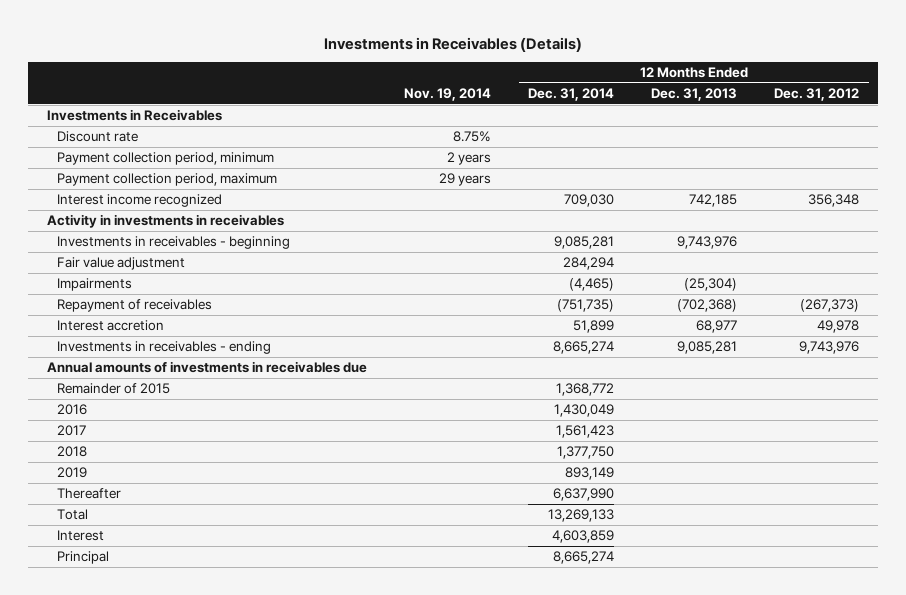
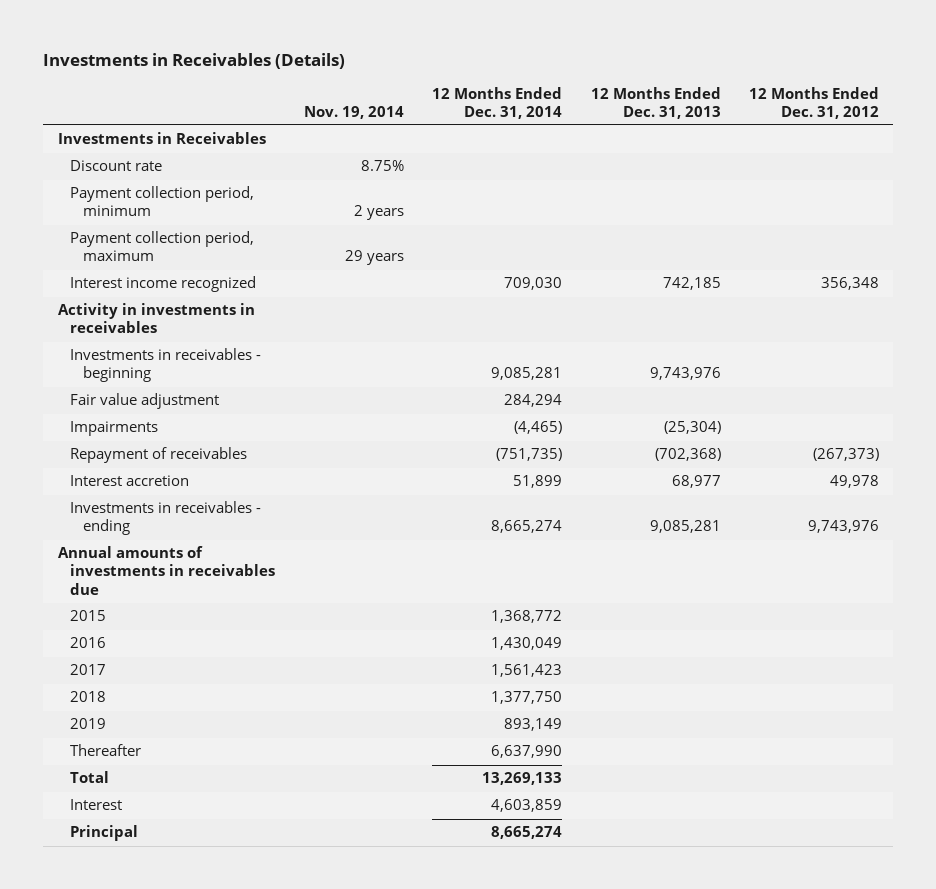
- Remainder of 2015 | | 1,368,772 | |
+ 2015 | | 1,368,772 | |

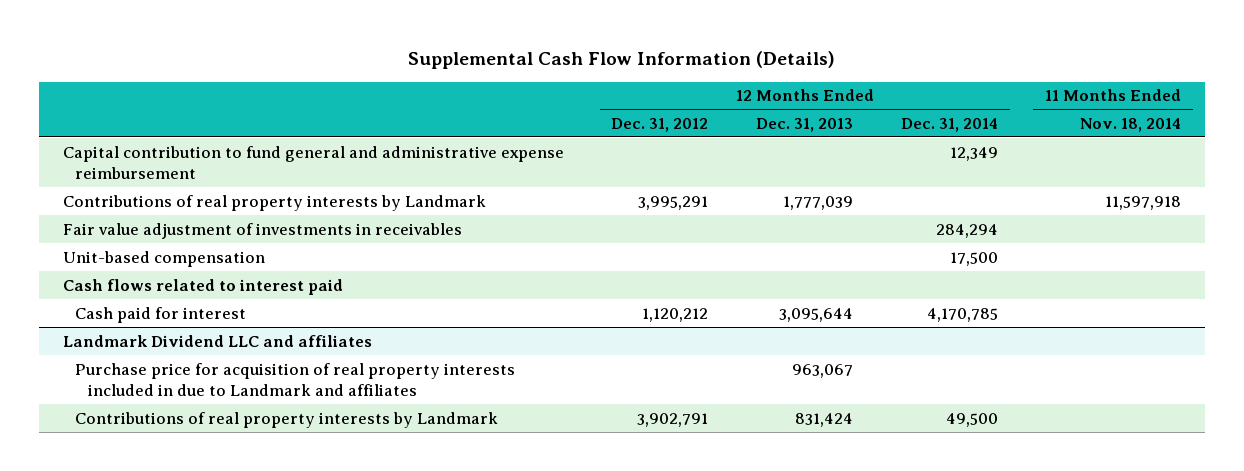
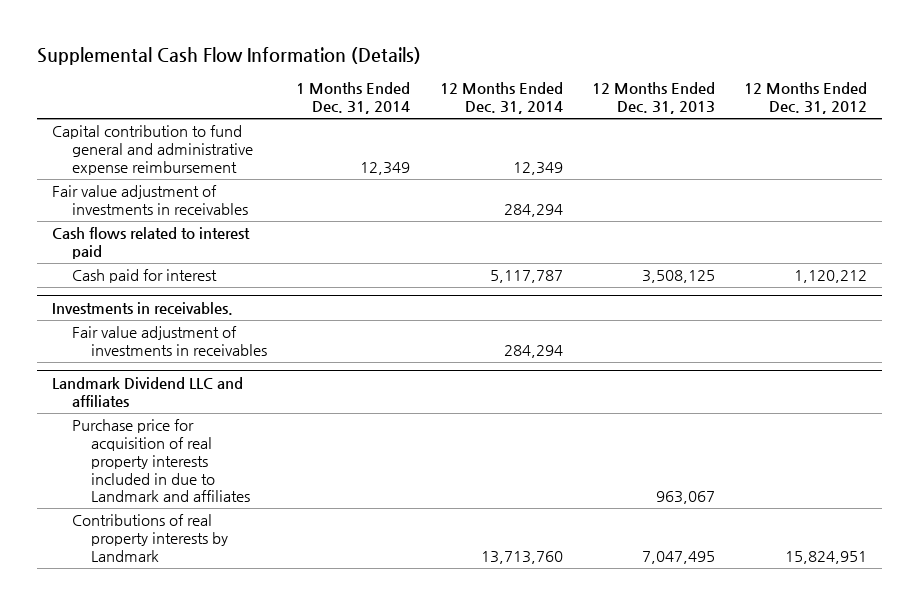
- | 12 Months Ended Dec. 31, 2012 | 12 Months Ended Dec. 31, 2013 | 12 Months Ended Dec. 31, 2014 | 11 Months Ended Nov. 18, 2014
+ | 1 Months Ended Dec. 31, 2014 | 12 Months Ended Dec. 31, 2014 | 12 Months Ended Dec. 31, 2013 | 12 Months Ended Dec. 31, 2012
- Contributions of real property interests by Landmark | 3,995,291 | 1,777,039 | | 11,597,918
- Unit-based compensation | | | 17,500 |
- Cash paid for interest | 1,120,212 | 3,095,644 | 4,170,785 |
+ Cash paid for interest | | 5,117,787 | 3,508,125 | 1,120,212
+ Investments in receivables.
+ Fair value adjustment of investments in receivables | | 284,294 | |
@ Landmark Dividend LLC and affiliates
- Contributions of real property interests by Landmark | 3,902,791 | 831,424 | 49,500 |
+ Contributions of real property interests by Landmark | | 13,713,760 | 7,047,495 | 15,824,951

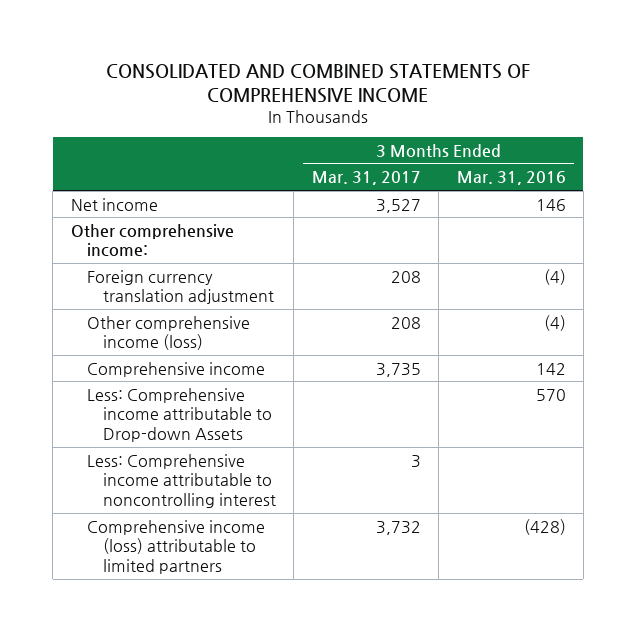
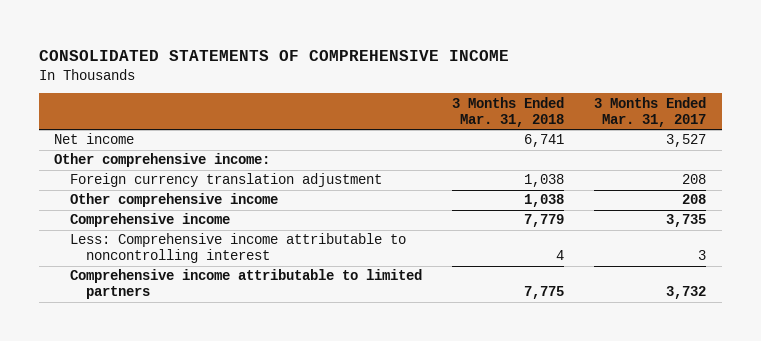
- CONSOLIDATED AND COMBINED STATEMENTS OF COMPREHENSIVE INCOME
+ CONSOLIDATED STATEMENTS OF COMPREHENSIVE INCOME
- | 3 Months Ended Mar. 31, 2017 | 3 Months Ended Mar. 31, 2016
+ | 3 Months Ended Mar. 31, 2018 | 3 Months Ended Mar. 31, 2017
- Other comprehensive income (loss) | 208 | (4)
+ Other comprehensive income | 1,038 | 208
- Less: Comprehensive income attributable to Drop-down Assets | | 570
- Comprehensive income (loss) attributable to limited partners | 3,732 | (428)
+ Comprehensive income attributable to limited partners | 7,775 | 3,732

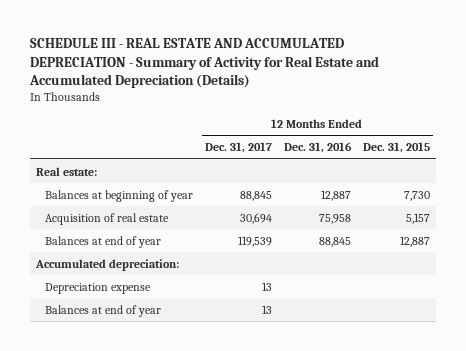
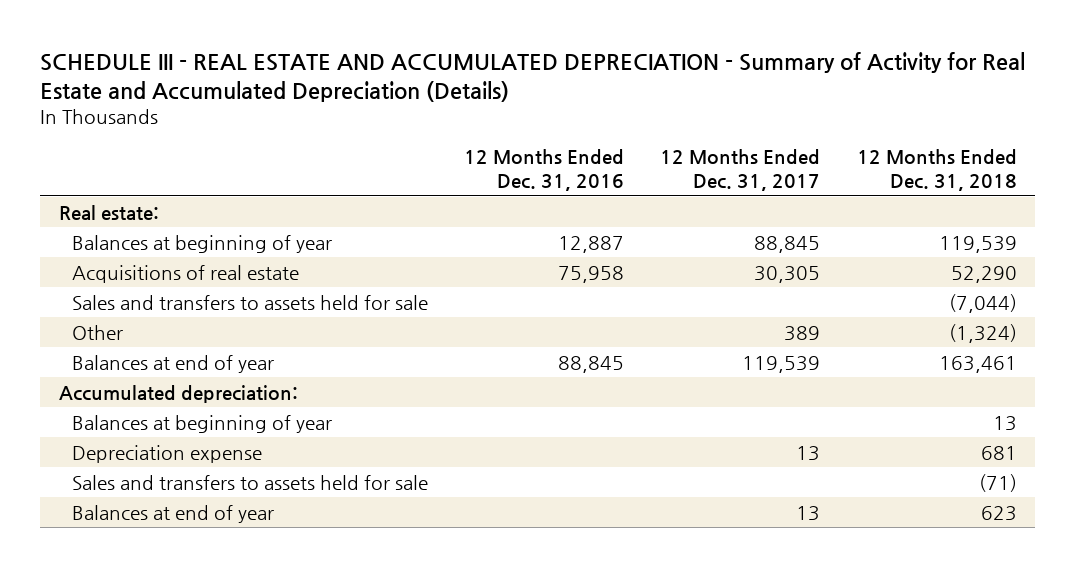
- | 12 Months Ended Dec. 31, 2017 | 12 Months Ended Dec. 31, 2016 | 12 Months Ended Dec. 31, 2015
+ | 12 Months Ended Dec. 31, 2016 | 12 Months Ended Dec. 31, 2017 | 12 Months Ended Dec. 31, 2018
- Acquisition of real estate | 30,694 | 75,958 | 5,157
+ Acquisitions of real estate | 75,958 | 30,305 | 52,290
+ Sales and transfers to assets held for sale | | | (7,044)
+ Other | | 389 | (1,324)
+ Balances at beginning of year | | | 13
+ Sales and transfers to assets held for sale | | | (71)

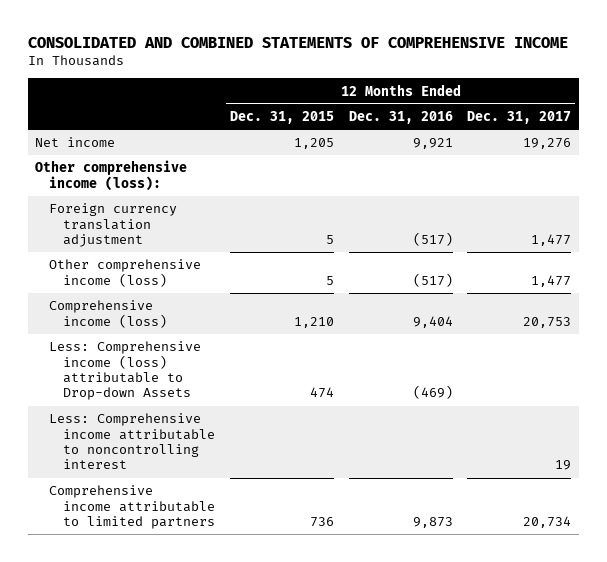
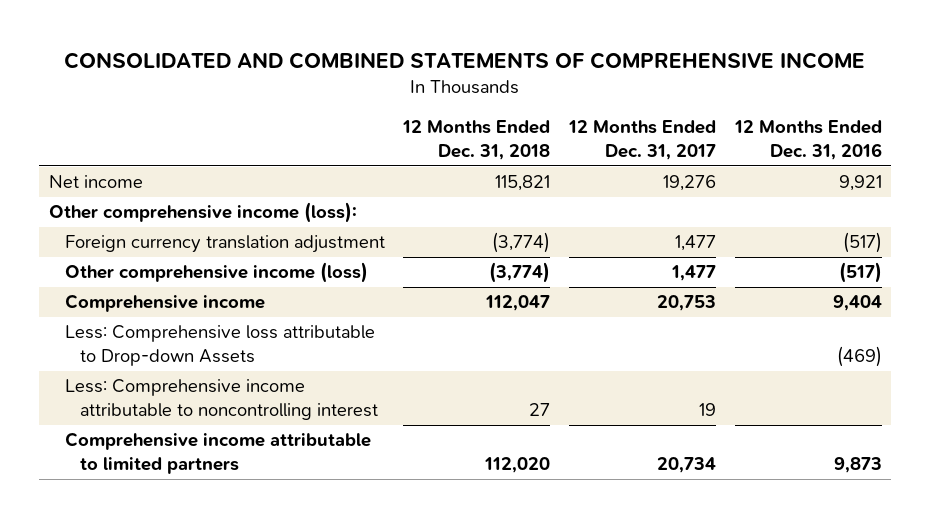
- | 12 Months Ended Dec. 31, 2015 | 12 Months Ended Dec. 31, 2016 | 12 Months Ended Dec. 31, 2017
+ | 12 Months Ended Dec. 31, 2018 | 12 Months Ended Dec. 31, 2017 | 12 Months Ended Dec. 31, 2016
- Comprehensive income (loss) | 1,210 | 9,404 | 20,753
- Less: Comprehensive income (loss) attributable to Drop-down Assets | 474 | (469) |
+ Comprehensive income | 112,047 | 20,753 | 9,404
+ Less: Comprehensive loss attributable to Drop-down Assets | | | (469)

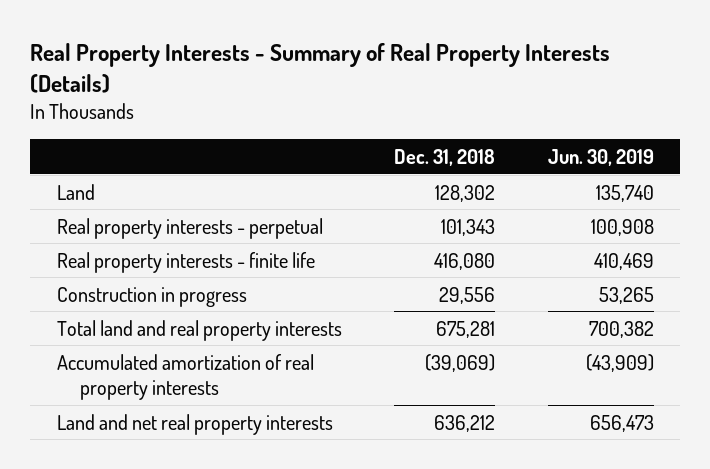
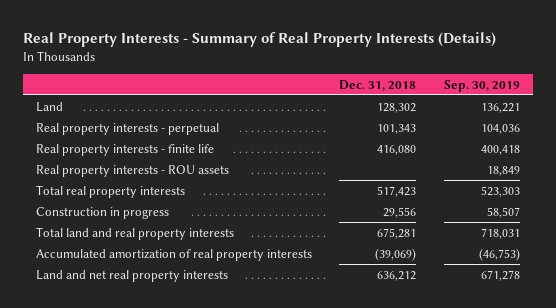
- | Dec. 31, 2018 | Jun. 30, 2019
+ | Dec. 31, 2018 | Sep. 30, 2019
+ Real property interests - ROU assets | | 18,849
+ Total real property interests | 517,423 | 523,303

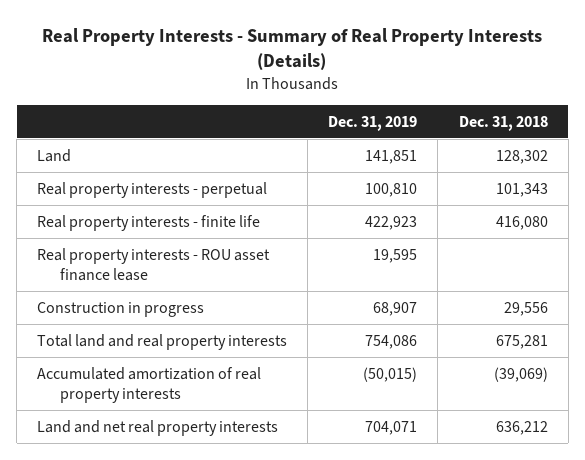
- | Dec. 31, 2018 | Sep. 30, 2019
+ | Dec. 31, 2019 | Dec. 31, 2018
- Real property interests - ROU assets | | 18,849
- Total real property interests | 517,423 | 523,303
+ Real property interests - ROU asset finance lease | 19,595 |

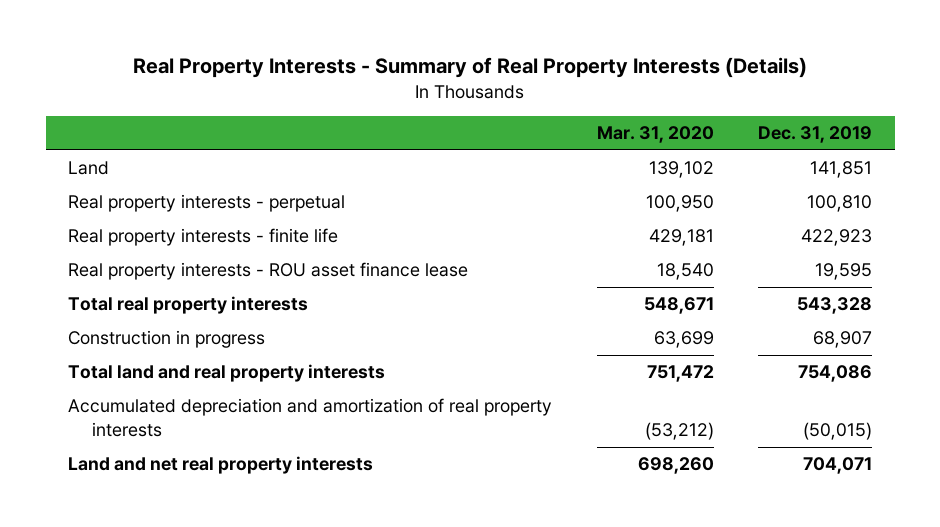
- | Dec. 31, 2019 | Dec. 31, 2018
+ | Mar. 31, 2020 | Dec. 31, 2019
+ Total real property interests | 548,671 | 543,328
- Accumulated amortization of real property interests | (50,015) | (39,069)
+ Accumulated depreciation and amortization of real property interests | (53,212) | (50,015)

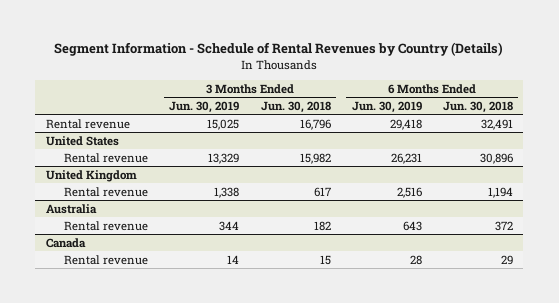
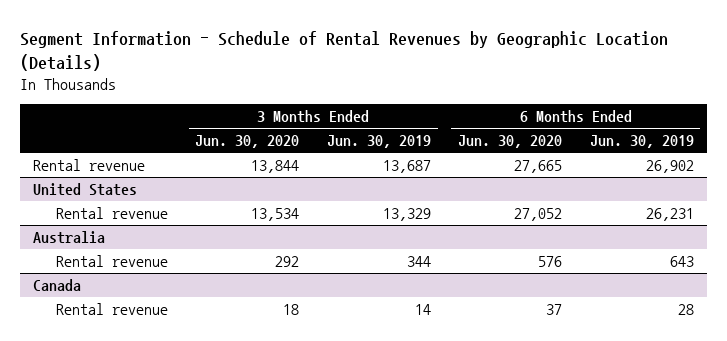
- Segment Information - Schedule of Rental Revenues by Country (Details)
+ Segment Information - Schedule of Rental Revenues by Geographic Location (Details)
- | 3 Months Ended Jun. 30, 2019 | 3 Months Ended Jun. 30, 2018 | 6 Months Ended Jun. 30, 2019 | 6 Months Ended Jun. 30, 2018
+ | 3 Months Ended Jun. 30, 2020 | 3 Months Ended Jun. 30, 2019 | 6 Months Ended Jun. 30, 2020 | 6 Months Ended Jun. 30, 2019
- Rental revenue | 15,025 | 16,796 | 29,418 | 32,491
+ Rental revenue | 13,844 | 13,687 | 27,665 | 26,902
- United Kingdom
- Rental revenue | 1,338 | 617 | 2,516 | 1,194

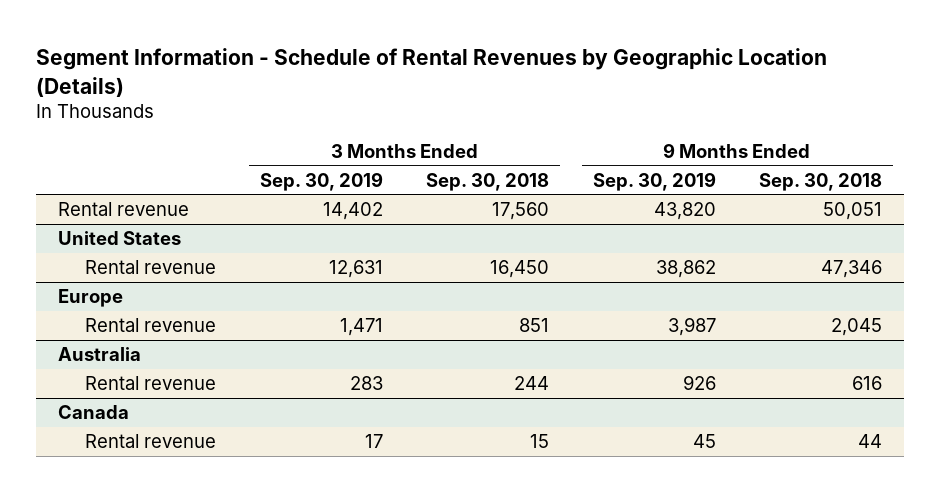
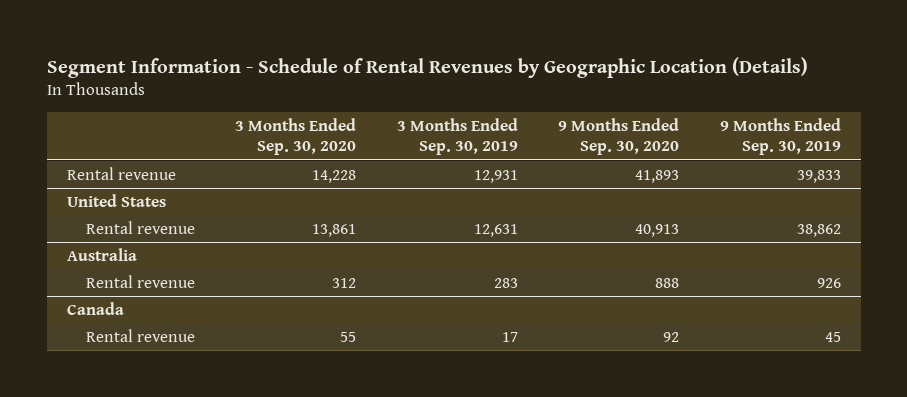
- | 3 Months Ended Sep. 30, 2019 | 3 Months Ended Sep. 30, 2018 | 9 Months Ended Sep. 30, 2019 | 9 Months Ended Sep. 30, 2018
+ | 3 Months Ended Sep. 30, 2020 | 3 Months Ended Sep. 30, 2019 | 9 Months Ended Sep. 30, 2020 | 9 Months Ended Sep. 30, 2019
- Rental revenue | 14,402 | 17,560 | 43,820 | 50,051
+ Rental revenue | 14,228 | 12,931 | 41,893 | 39,833
- Europe
- Rental revenue | 1,471 | 851 | 3,987 | 2,045

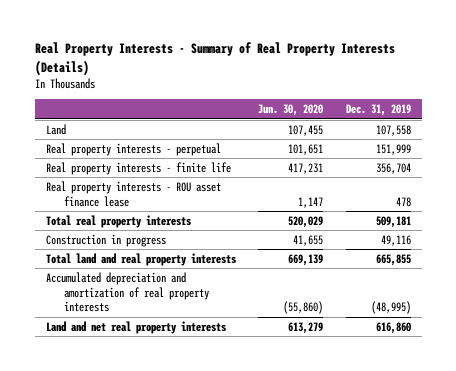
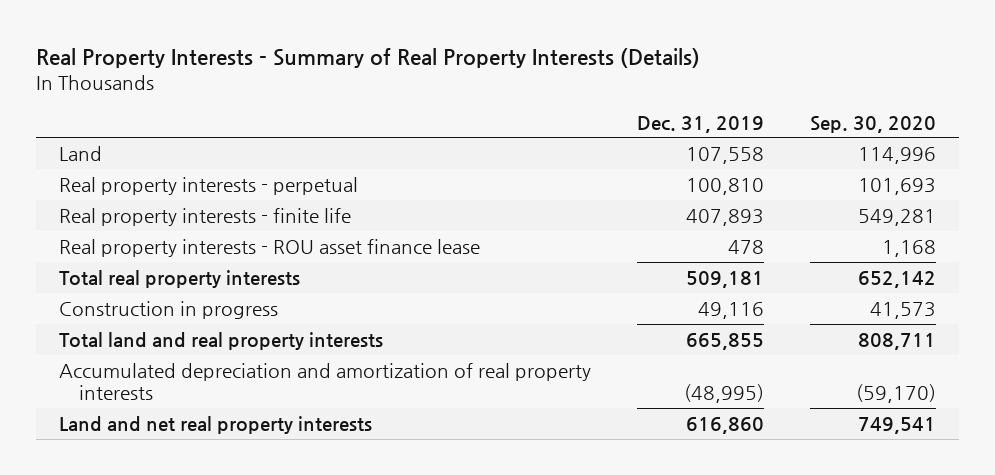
- | Jun. 30, 2020 | Dec. 31, 2019
+ | Dec. 31, 2019 | Sep. 30, 2020
- Real property interests - perpetual | 101,651 | 151,999
- Real property interests - finite life | 417,231 | 356,704
+ Real property interests - perpetual | 100,810 | 101,693
+ Real property interests - finite life | 407,893 | 549,281

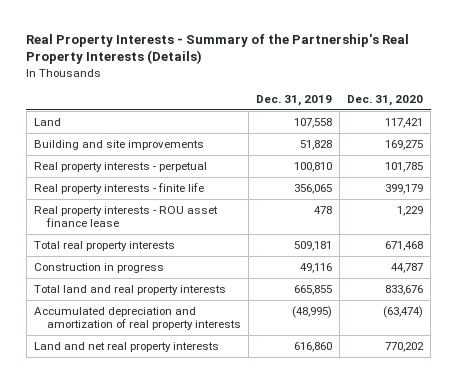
- Real Property Interests - Summary of Real Property Interests (Details)
+ Real Property Interests - Summary of the Partnership's Real Property Interests (Details)
- | Dec. 31, 2019 | Sep. 30, 2020
+ | Dec. 31, 2019 | Dec. 31, 2020
+ Building and site improvements | 51,828 | 169,275
- Real property interests - finite life | 407,893 | 549,281
+ Real property interests - finite life | 356,065 | 399,179

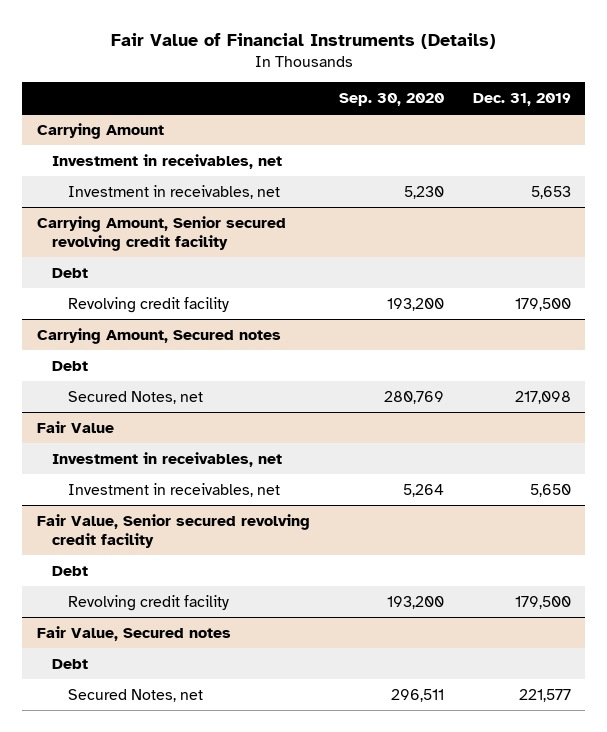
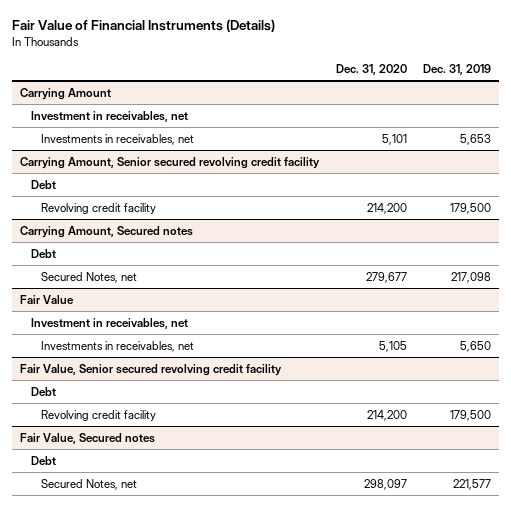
- | Sep. 30, 2020 | Dec. 31, 2019
+ | Dec. 31, 2020 | Dec. 31, 2019
@ Carrying Amount
- Investment in receivables, net | 5,230 | 5,653
+ Investments in receivables, net | 5,101 | 5,653
@ Fair Value
- Investment in receivables, net | 5,264 | 5,650
+ Investments in receivables, net | 5,105 | 5,650

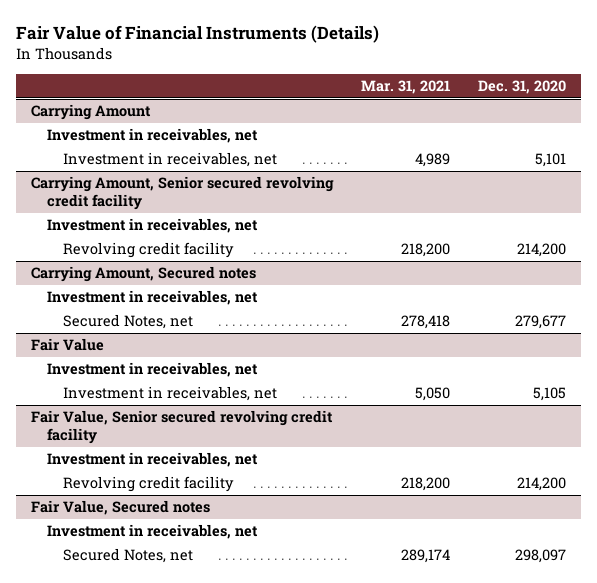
- | Dec. 31, 2020 | Dec. 31, 2019
+ | Mar. 31, 2021 | Dec. 31, 2020
@ Carrying Amount
- Investments in receivables, net | 5,101 | 5,653
+ Investment in receivables, net | 4,989 | 5,101
@ Carrying Amount, Senior secured revolving credit facility
- Debt
+ Investment in receivables, net
@ Carrying Amount, Secured notes
- Debt
+ Investment in receivables, net
@ Fair Value
- Investments in receivables, net | 5,105 | 5,650
+ Investment in receivables, net | 5,050 | 5,105
@ Fair Value, Senior secured revolving credit facility
- Debt
+ Investment in receivables, net
@ Fair Value, Secured notes
- Debt
+ Investment in receivables, net

